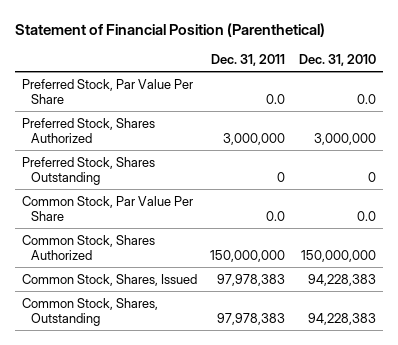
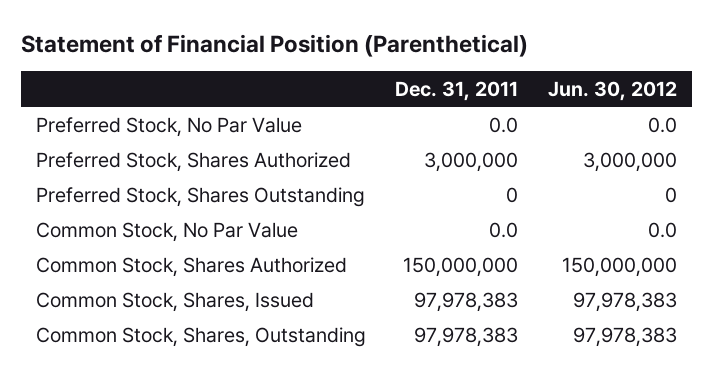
- | Dec. 31, 2011 | Dec. 31, 2010
+ | Dec. 31, 2011 | Jun. 30, 2012
- Preferred Stock, Par Value Per Share | 0.0 | 0.0
+ Preferred Stock, No Par Value | 0.0 | 0.0
- Common Stock, Par Value Per Share | 0.0 | 0.0
+ Common Stock, No Par Value | 0.0 | 0.0

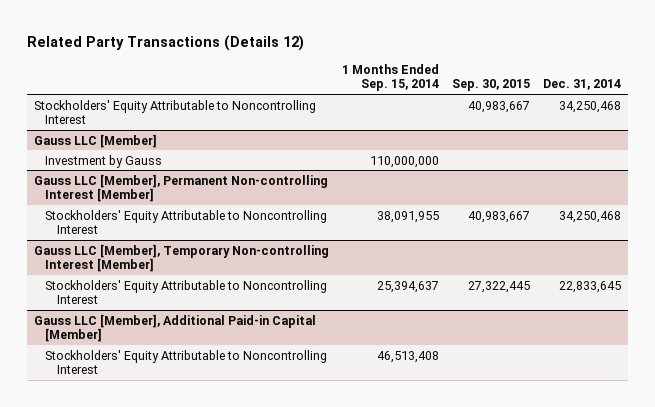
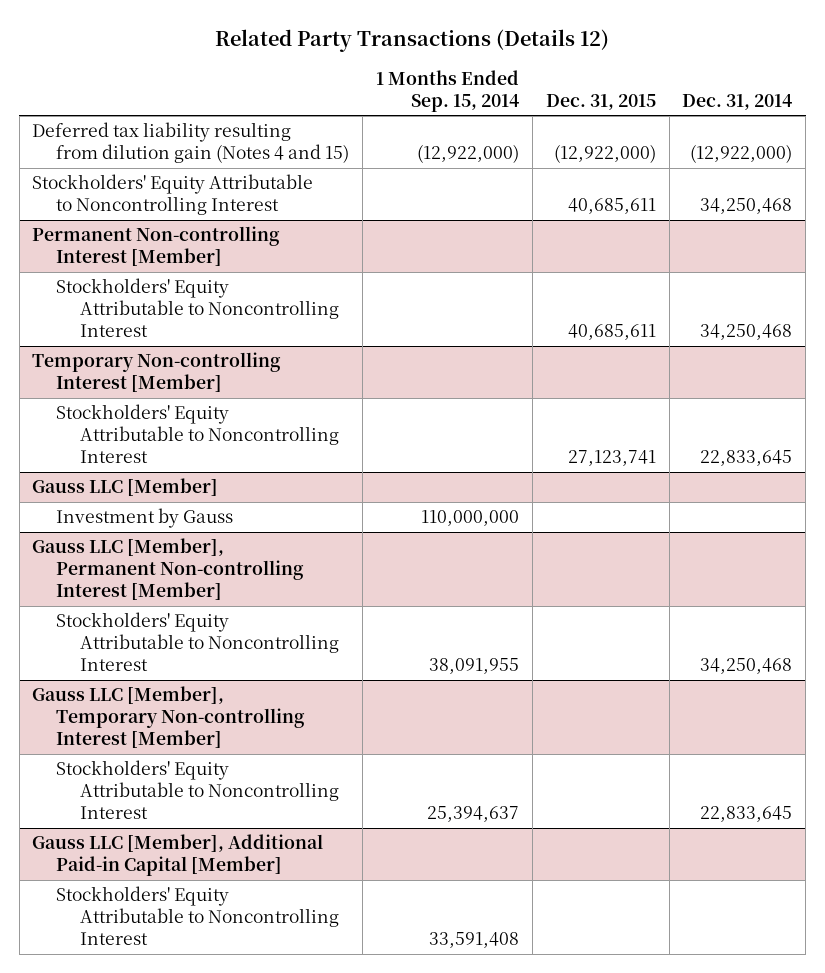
- | 1 Months Ended Sep. 15, 2014 | Sep. 30, 2015 | Dec. 31, 2014
+ | 1 Months Ended Sep. 15, 2014 | Dec. 31, 2015 | Dec. 31, 2014
+ Deferred tax liability resulting from dilution gain (Notes 4 and 15) | (12,922,000) | (12,922,000) | (12,922,000)
+ Permanent Non-controlling Interest [Member]
+ Stockholders' Equity Attributable to Noncontrolling Interest | | 40,685,611 | 34,250,468
+ Temporary Non-controlling Interest [Member]
+ Stockholders' Equity Attributable to Noncontrolling Interest | | 27,123,741 | 22,833,645
@ Gauss LLC [Member], Additional Paid-in Capital [Member]
- Stockholders' Equity Attributable to Noncontrolling Interest | 46,513,408 | |
+ Stockholders' Equity Attributable to Noncontrolling Interest | 33,591,408 | |

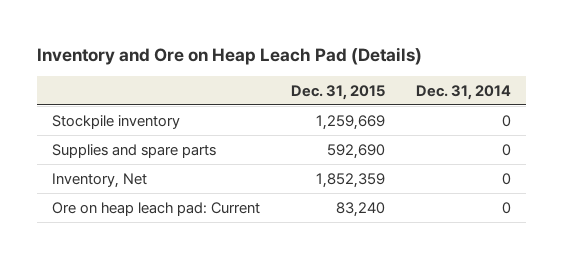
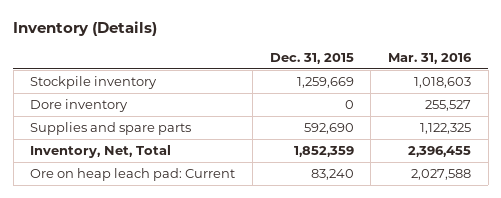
- Inventory and Ore on Heap Leach Pad (Details)
+ Inventory (Details)
- | Dec. 31, 2015 | Dec. 31, 2014
+ | Dec. 31, 2015 | Mar. 31, 2016
+ Dore inventory | 0 | 255,527
- Inventory, Net | 1,852,359 | 0
+ Inventory, Net, Total | 1,852,359 | 2,396,455

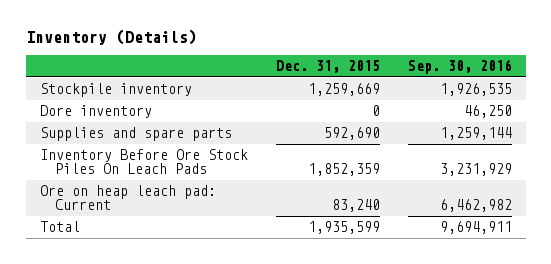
- | Dec. 31, 2015 | Mar. 31, 2016
+ | Dec. 31, 2015 | Sep. 30, 2016
- Inventory, Net, Total | 1,852,359 | 2,396,455
+ Inventory Before Ore Stock Piles On Leach Pads | 1,852,359 | 3,231,929
+ Total | 1,935,599 | 9,694,911

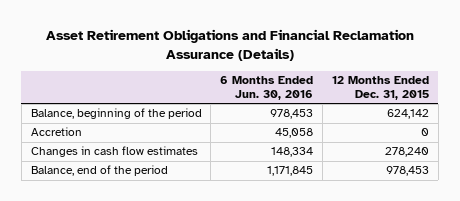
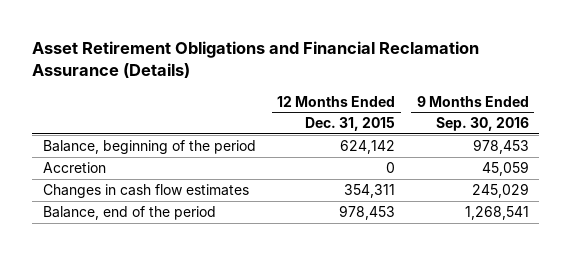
- | 6 Months Ended Jun. 30, 2016 | 12 Months Ended Dec. 31, 2015
+ | 12 Months Ended Dec. 31, 2015 | 9 Months Ended Sep. 30, 2016
- Changes in cash flow estimates | 148,334 | 278,240
+ Changes in cash flow estimates | 354,311 | 245,029

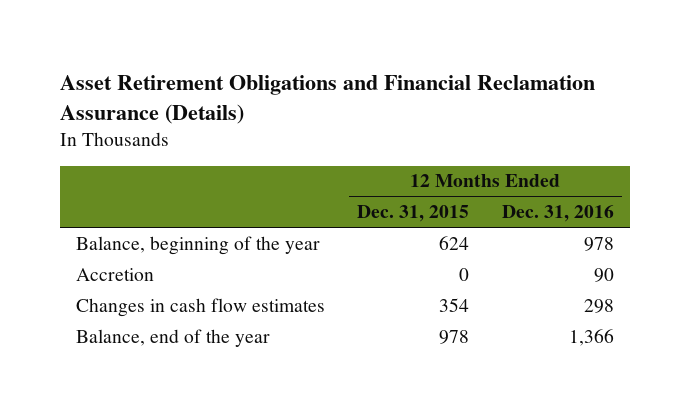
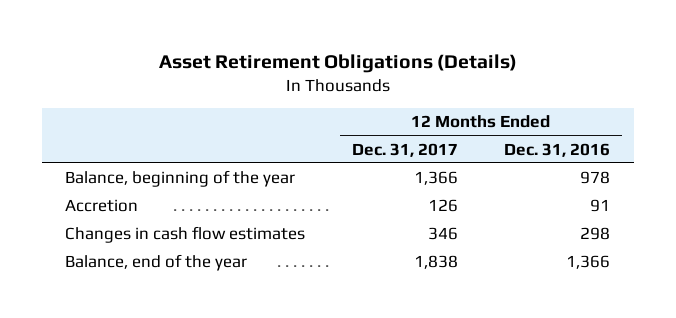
- Asset Retirement Obligations and Financial Reclamation Assurance (Details)
+ Asset Retirement Obligations (Details)
- | 12 Months Ended Dec. 31, 2015 | 12 Months Ended Dec. 31, 2016
+ | 12 Months Ended Dec. 31, 2017 | 12 Months Ended Dec. 31, 2016
- Accretion | 0 | 90
+ Accretion | 126 | 91

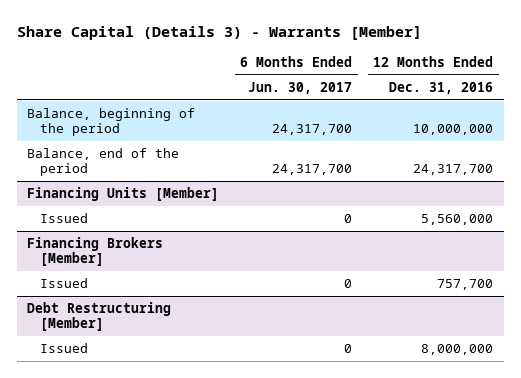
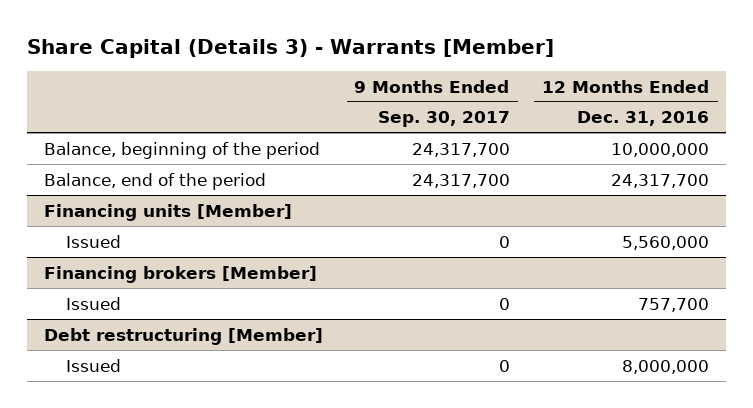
- | 6 Months Ended Jun. 30, 2017 | 12 Months Ended Dec. 31, 2016
+ | 9 Months Ended Sep. 30, 2017 | 12 Months Ended Dec. 31, 2016
- Financing Units [Member]
+ Financing units [Member]
- Financing Brokers [Member]
+ Financing brokers [Member]
- Debt Restructuring [Member]
+ Debt restructuring [Member]

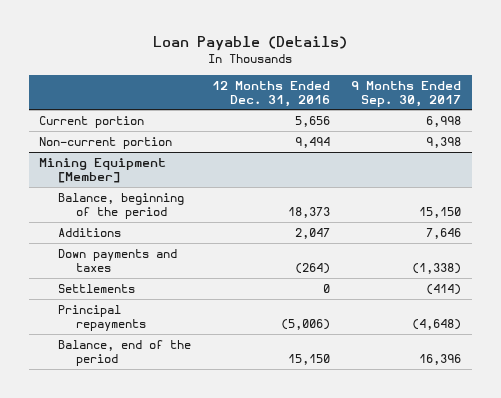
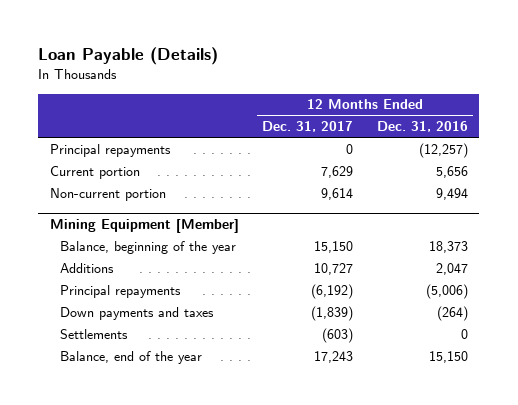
- | 12 Months Ended Dec. 31, 2016 | 9 Months Ended Sep. 30, 2017
+ | 12 Months Ended Dec. 31, 2017 | 12 Months Ended Dec. 31, 2016
+ Principal repayments | 0 | (12,257)
@ Mining Equipment [Member]
- Balance, beginning of the period | 18,373 | 15,150
+ Balance, beginning of the year | 15,150 | 18,373
moved up: Principal repayments | (6,192) | (5,006)
- Balance, end of the period | 15,150 | 16,396
+ Balance, end of the year | 17,243 | 15,150

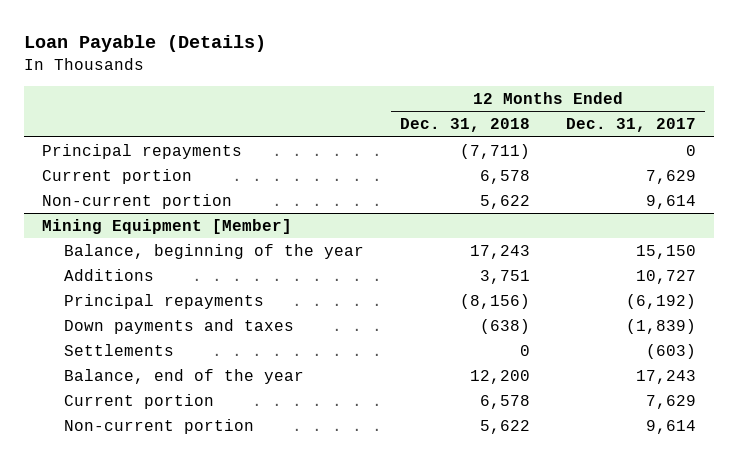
- | 12 Months Ended Dec. 31, 2017 | 12 Months Ended Dec. 31, 2016
+ | 12 Months Ended Dec. 31, 2018 | 12 Months Ended Dec. 31, 2017
@ Mining Equipment [Member]
+ Current portion | 6,578 | 7,629
+ Non-current portion | 5,622 | 9,614

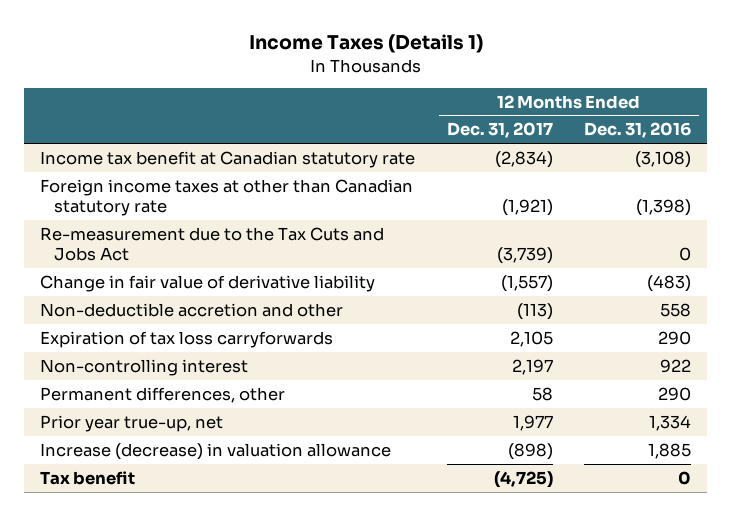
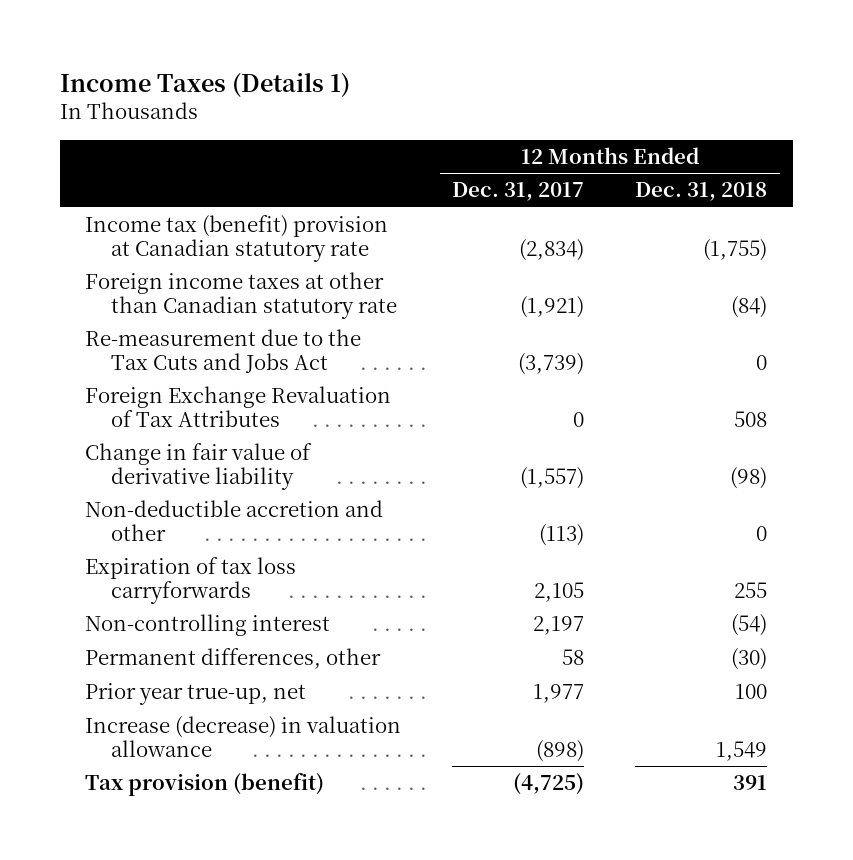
- | 12 Months Ended Dec. 31, 2017 | 12 Months Ended Dec. 31, 2016
+ | 12 Months Ended Dec. 31, 2017 | 12 Months Ended Dec. 31, 2018
- Income tax benefit at Canadian statutory rate | (2,834) | (3,108)
+ Income tax (benefit) provision at Canadian statutory rate | (2,834) | (1,755)
+ Foreign Exchange Revaluation of Tax Attributes | 0 | 508
- Tax benefit | (4,725) | 0
+ Tax provision (benefit) | (4,725) | 391

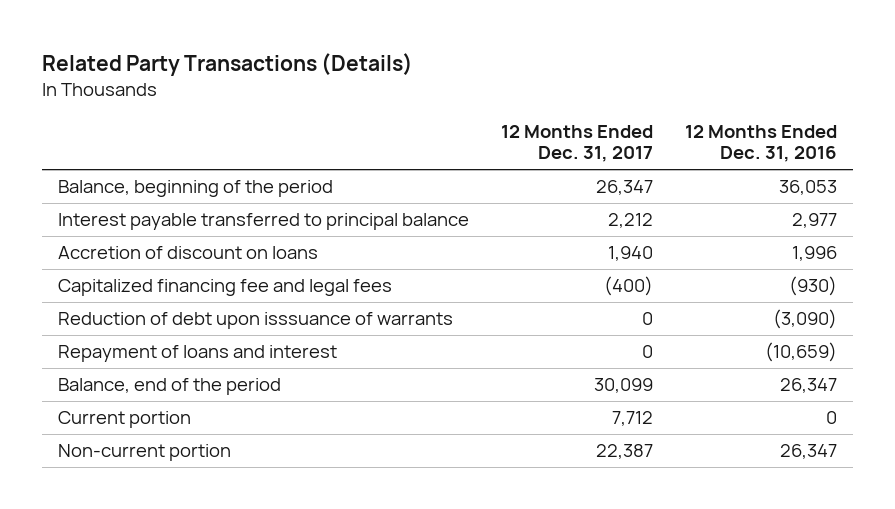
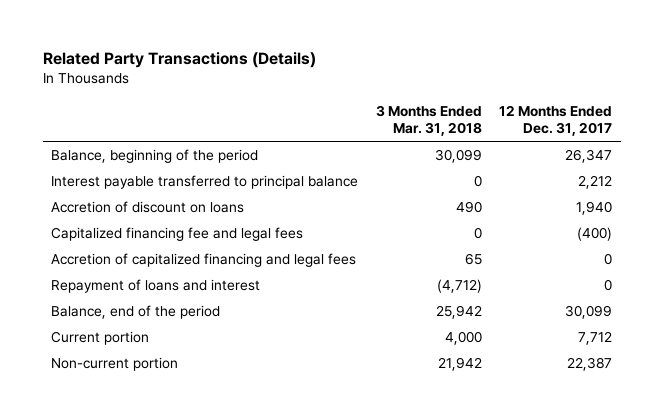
- | 12 Months Ended Dec. 31, 2017 | 12 Months Ended Dec. 31, 2016
+ | 3 Months Ended Mar. 31, 2018 | 12 Months Ended Dec. 31, 2017
- Reduction of debt upon isssuance of warrants | 0 | (3,090)
+ Accretion of capitalized financing and legal fees | 65 | 0

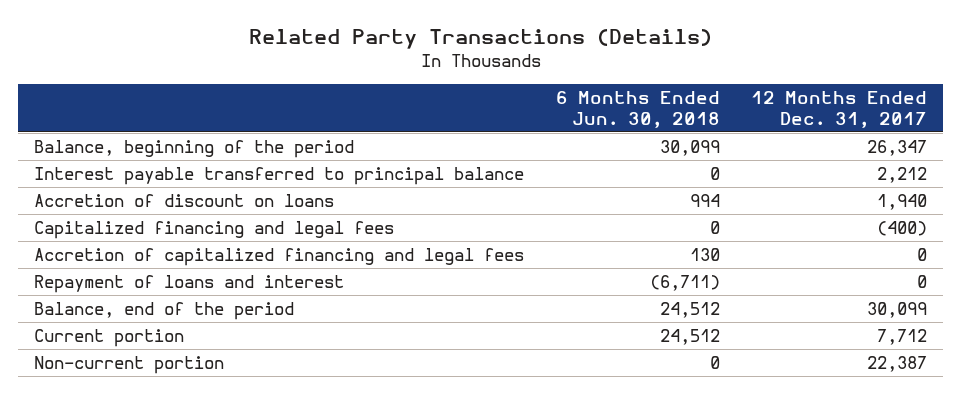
- | 3 Months Ended Mar. 31, 2018 | 12 Months Ended Dec. 31, 2017
+ | 6 Months Ended Jun. 30, 2018 | 12 Months Ended Dec. 31, 2017
- Capitalized financing fee and legal fees | 0 | (400)
+ Capitalized financing and legal fees | 0 | (400)

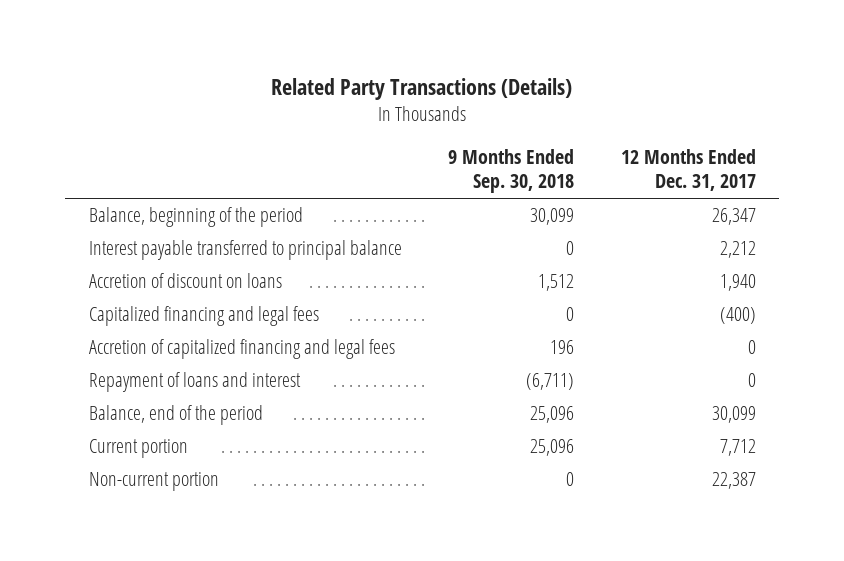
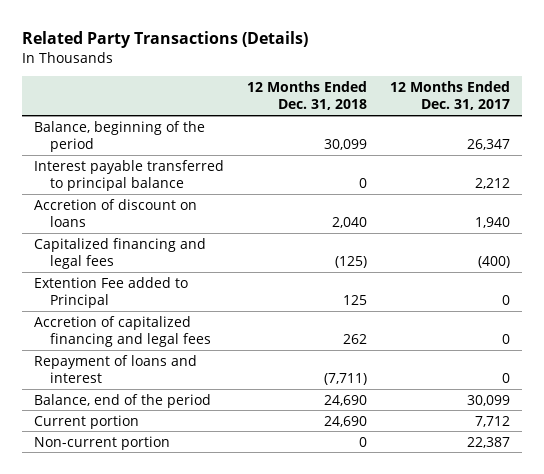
- | 9 Months Ended Sep. 30, 2018 | 12 Months Ended Dec. 31, 2017
+ | 12 Months Ended Dec. 31, 2018 | 12 Months Ended Dec. 31, 2017
+ Extention Fee added to Principal | 125 | 0

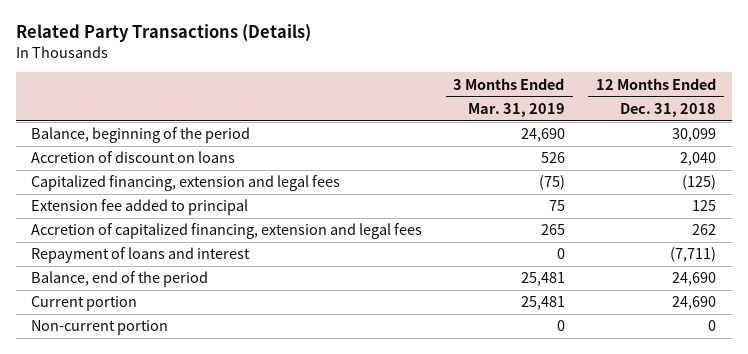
- | 12 Months Ended Dec. 31, 2018 | 12 Months Ended Dec. 31, 2017
+ | 3 Months Ended Mar. 31, 2019 | 12 Months Ended Dec. 31, 2018
- Interest payable transferred to principal balance | 0 | 2,212
- Capitalized financing and legal fees | (125) | (400)
- Extention Fee added to Principal | 125 | 0
- Accretion of capitalized financing and legal fees | 262 | 0
+ Capitalized financing, extension and legal fees | (75) | (125)
+ Extension fee added to principal | 75 | 125
+ Accretion of capitalized financing, extension and legal fees | 265 | 262

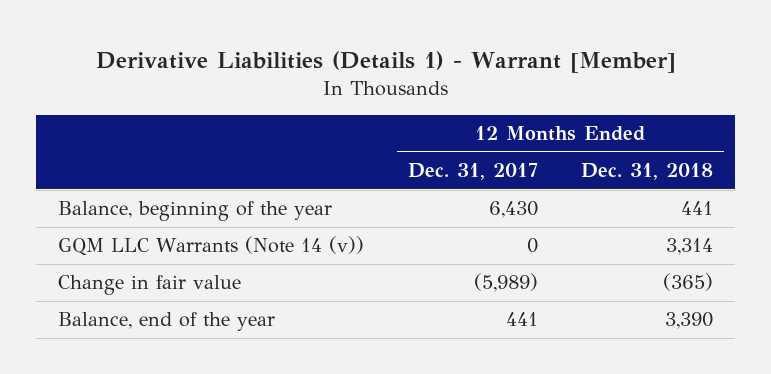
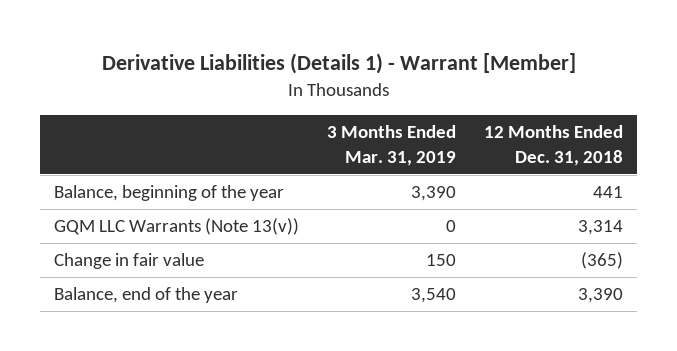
- | 12 Months Ended Dec. 31, 2017 | 12 Months Ended Dec. 31, 2018
+ | 3 Months Ended Mar. 31, 2019 | 12 Months Ended Dec. 31, 2018
- GQM LLC Warrants (Note 14 (v)) | 0 | 3,314
+ GQM LLC Warrants (Note 13(v)) | 0 | 3,314

